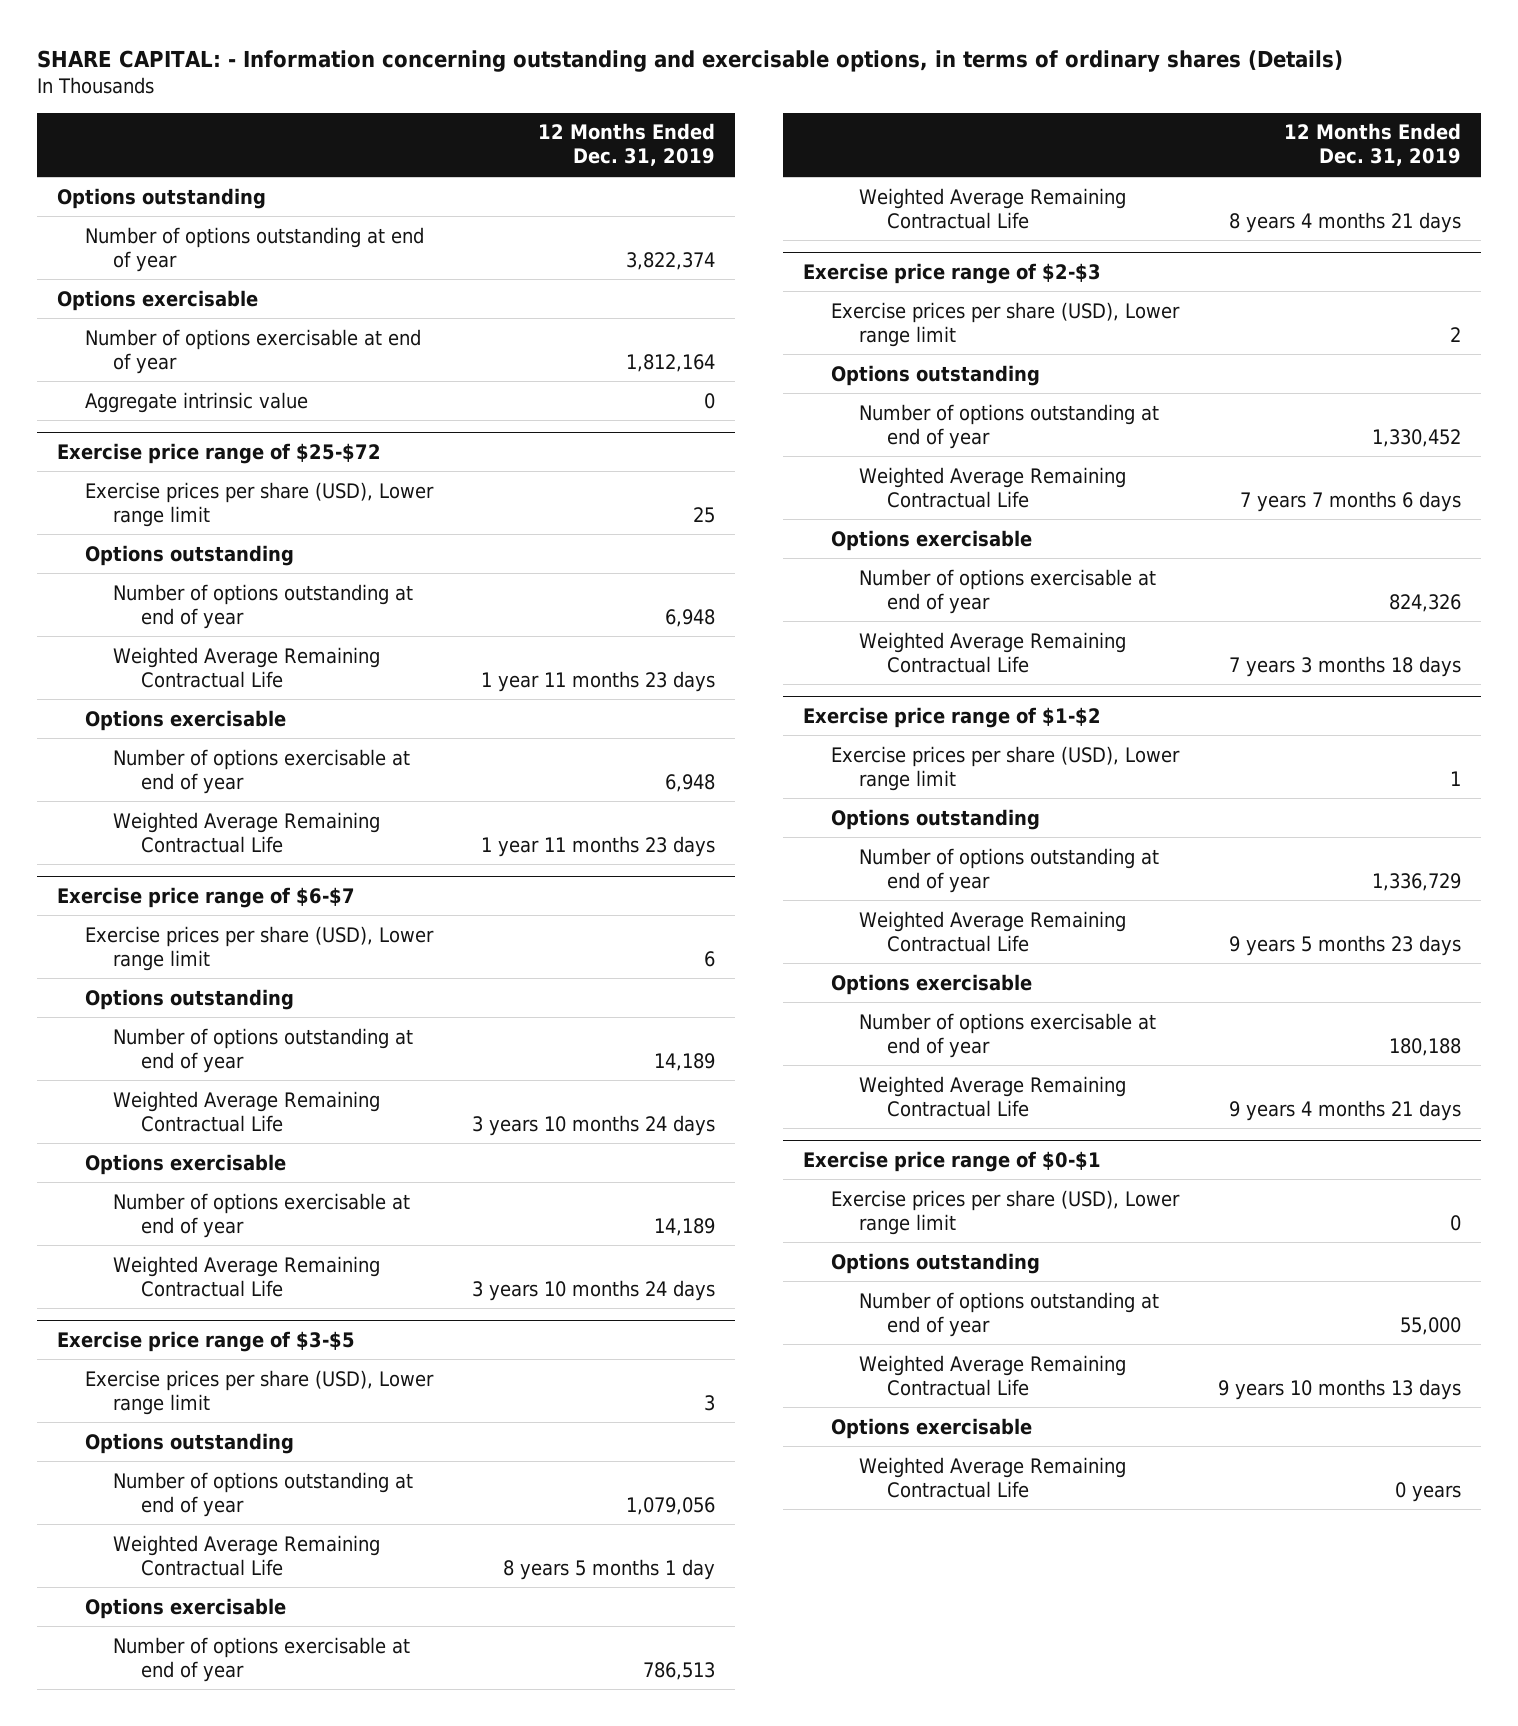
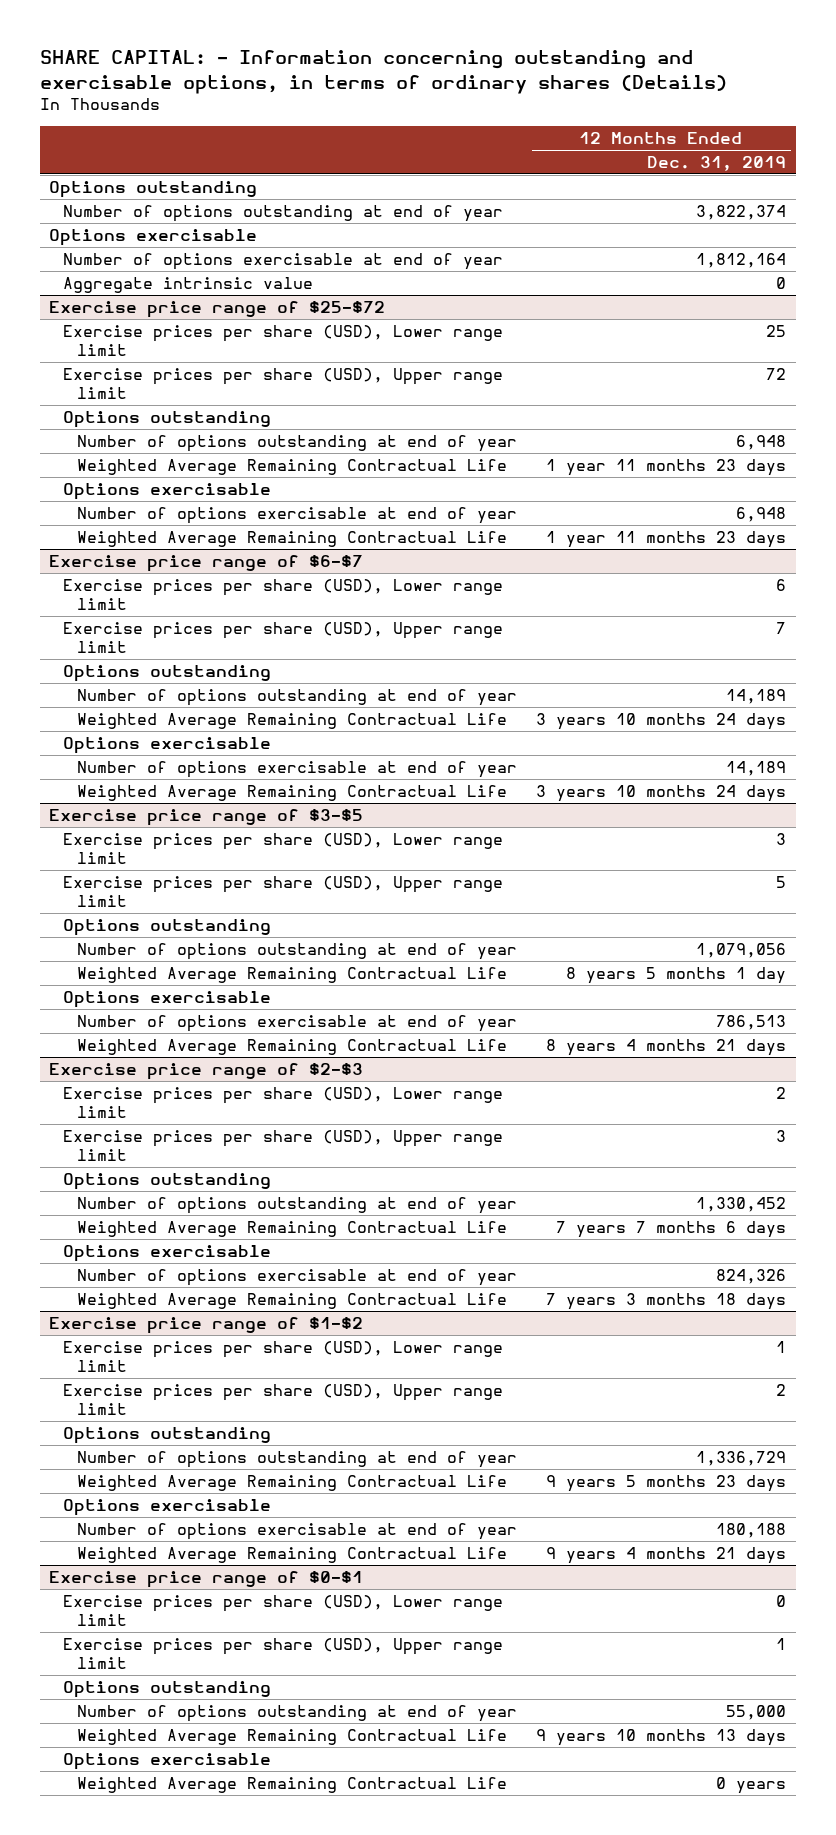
@ Exercise price range of $25-$72
+ Exercise prices per share (USD), Upper range limit | 72
@ Exercise price range of $6-$7
+ Exercise prices per share (USD), Upper range limit | 7
@ Exercise price range of $3-$5
+ Exercise prices per share (USD), Upper range limit | 5
@ Exercise price range of $2-$3
+ Exercise prices per share (USD), Upper range limit | 3
@ Exercise price range of $1-$2
+ Exercise prices per share (USD), Upper range limit | 2
@ Exercise price range of $0-$1
+ Exercise prices per share (USD), Upper range limit | 1

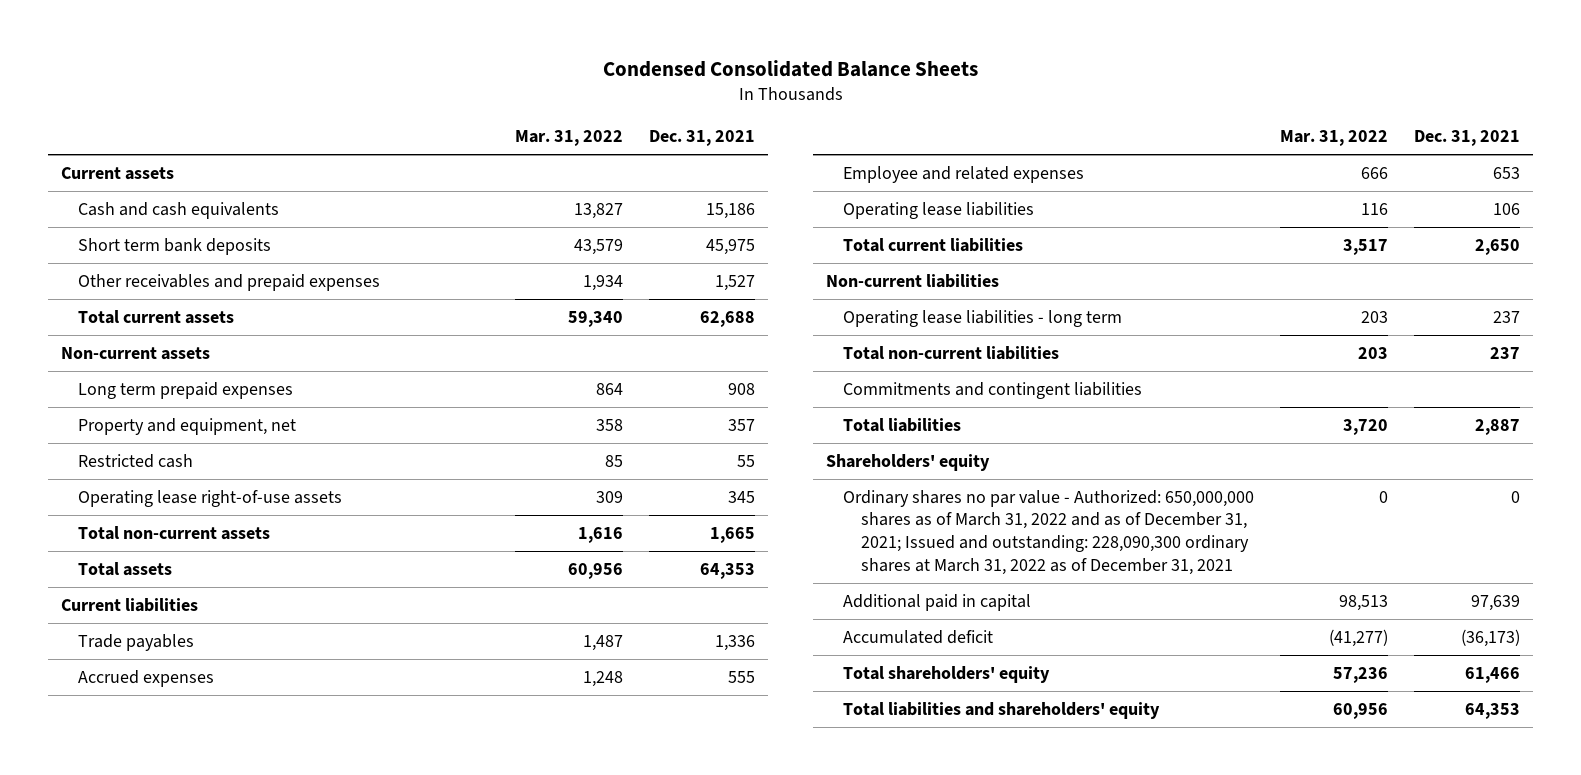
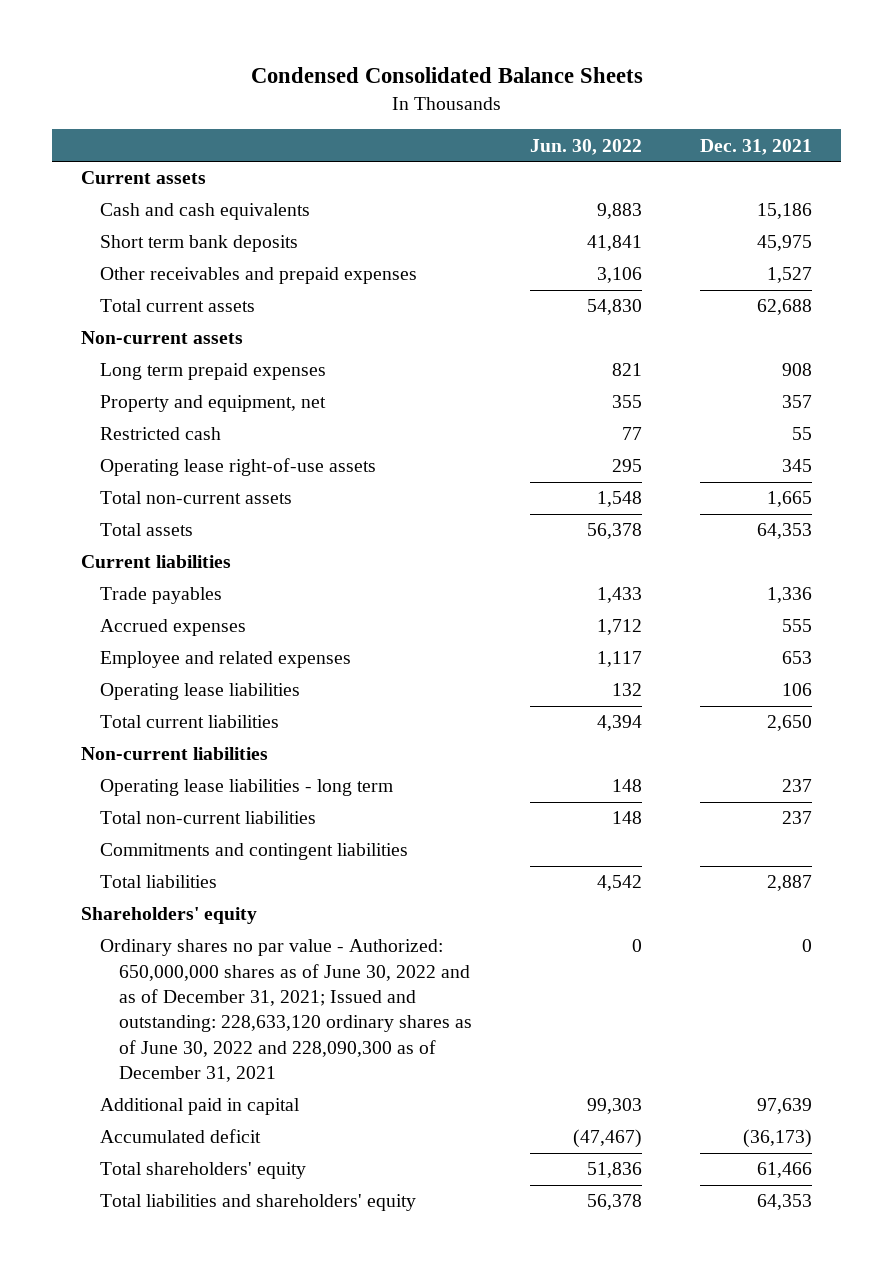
- | Mar. 31, 2022 | Dec. 31, 2021
+ | Jun. 30, 2022 | Dec. 31, 2021
- Ordinary shares no par value - Authorized: 650,000,000 shares as of March 31, 2022 and as of December 31, 2021; Issued and outstanding: 228,090,300 ordinary shares at March 31, 2022 as of December 31, 2021 | 0 | 0
+ Ordinary shares no par value - Authorized: 650,000,000 shares as of June 30, 2022 and as of December 31, 2021; Issued and outstanding: 228,633,120 ordinary shares as of June 30, 2022 and 228,090,300 as of December 31, 2021 | 0 | 0

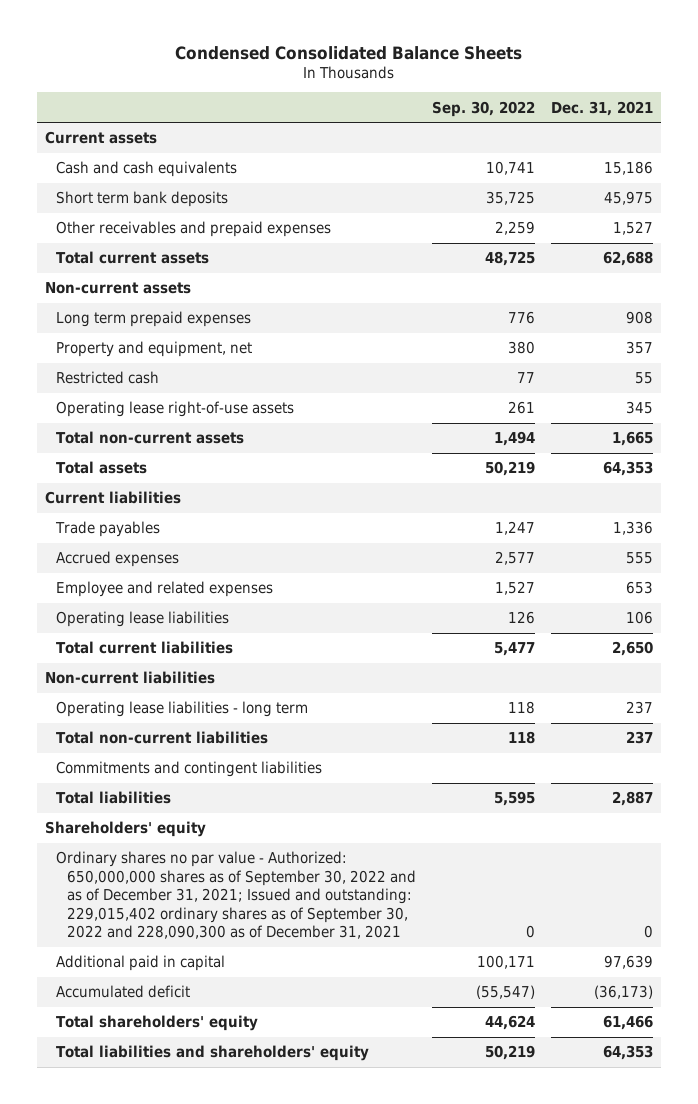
- | Jun. 30, 2022 | Dec. 31, 2021
+ | Sep. 30, 2022 | Dec. 31, 2021
- Ordinary shares no par value - Authorized: 650,000,000 shares as of June 30, 2022 and as of December 31, 2021; Issued and outstanding: 228,633,120 ordinary shares as of June 30, 2022 and 228,090,300 as of December 31, 2021 | 0 | 0
+ Ordinary shares no par value - Authorized: 650,000,000 shares as of September 30, 2022 and as of December 31, 2021; Issued and outstanding: 229,015,402 ordinary shares as of September 30, 2022 and 228,090,300 as of December 31, 2021 | 0 | 0

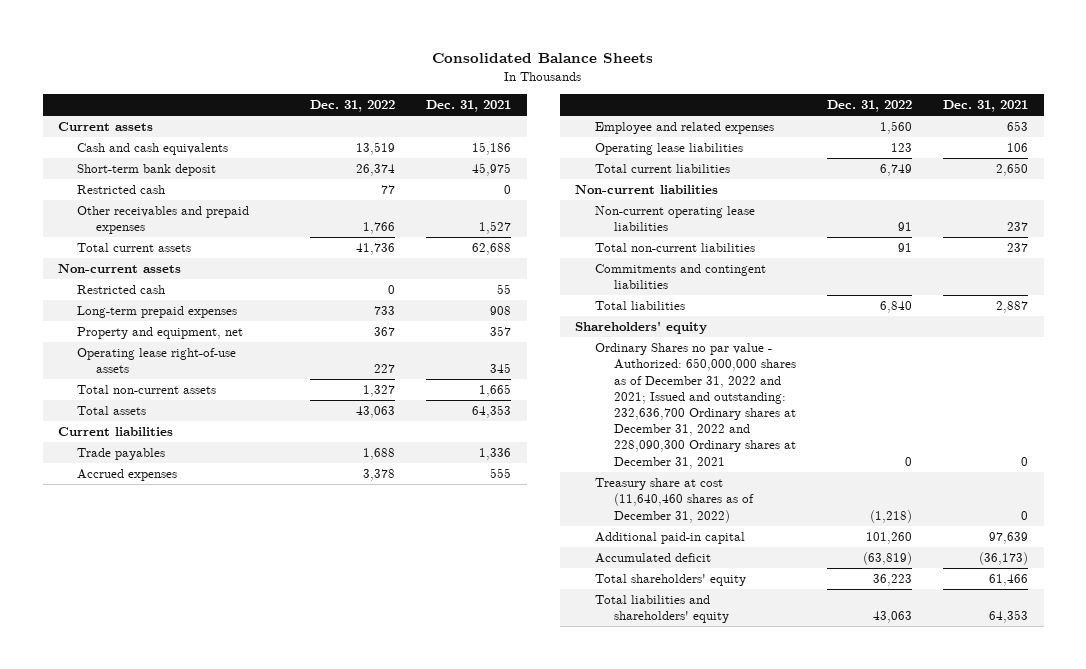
- Condensed Consolidated Balance Sheets
+ Consolidated Balance Sheets
- | Sep. 30, 2022 | Dec. 31, 2021
+ | Dec. 31, 2022 | Dec. 31, 2021
- Short term bank deposits | 35,725 | 45,975
+ Short-term bank deposit | 26,374 | 45,975
+ Restricted cash | 77 | 0
- Long term prepaid expenses | 776 | 908
+ Long-term prepaid expenses | 733 | 908
moved down: Property and equipment, net | 367 | 357
- Operating lease liabilities - long term | 118 | 237
+ Non-current operating lease liabilities | 91 | 237
- Ordinary shares no par value - Authorized: 650,000,000 shares as of September 30, 2022 and as of December 31, 2021; Issued and outstanding: 229,015,402 ordinary shares as of September 30, 2022 and 228,090,300 as of December 31, 2021 | 0 | 0
- Additional paid in capital | 100,171 | 97,639
+ Ordinary Shares no par value - Authorized: 650,000,000 shares as of December 31, 2022 and 2021; Issued and outstanding: 232,636,700 Ordinary shares at December 31, 2022 and 228,090,300 Ordinary shares at December 31, 2021 | 0 | 0
+ Treasury share at cost (11,640,460 shares as of December 31, 2022) | (1,218) | 0
+ Additional paid-in capital | 101,260 | 97,639

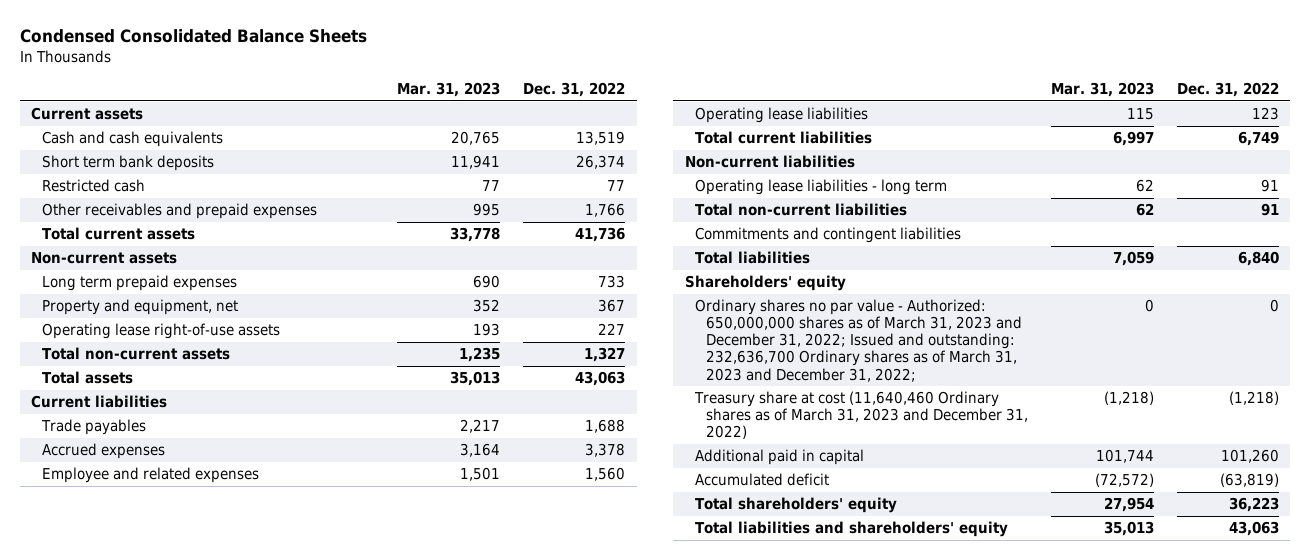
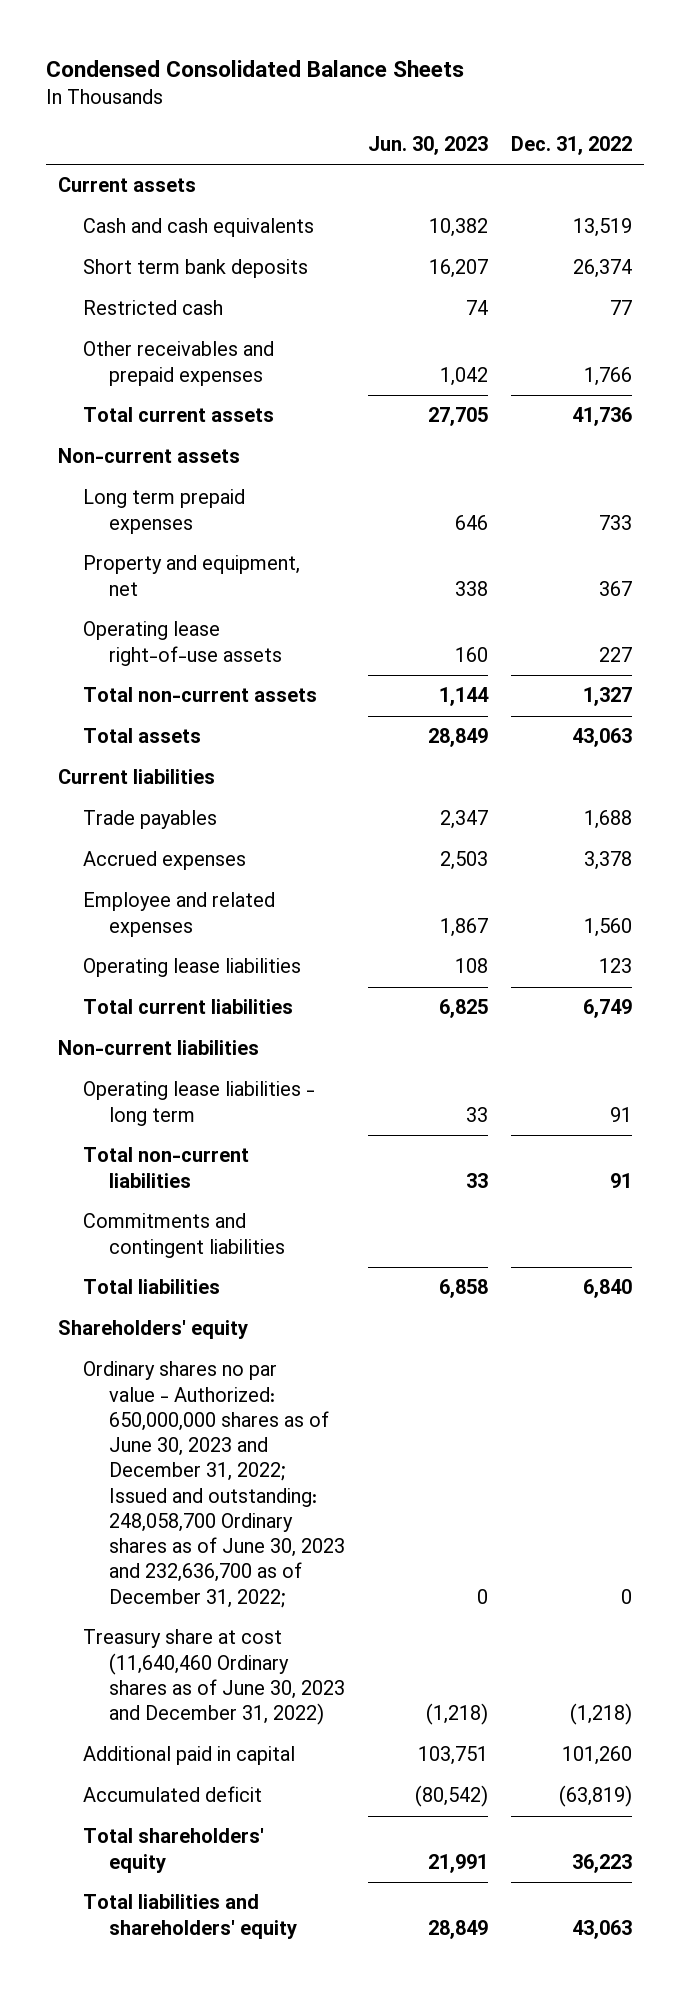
- | Mar. 31, 2023 | Dec. 31, 2022
+ | Jun. 30, 2023 | Dec. 31, 2022
- Ordinary shares no par value - Authorized: 650,000,000 shares as of March 31, 2023 and December 31, 2022; Issued and outstanding: 232,636,700 Ordinary shares as of March 31, 2023 and December 31, 2022; | 0 | 0
- Treasury share at cost (11,640,460 Ordinary shares as of March 31, 2023 and December 31, 2022) | (1,218) | (1,218)
+ Ordinary shares no par value - Authorized: 650,000,000 shares as of June 30, 2023 and December 31, 2022; Issued and outstanding: 248,058,700 Ordinary shares as of June 30, 2023 and 232,636,700 as of December 31, 2022; | 0 | 0
+ Treasury share at cost (11,640,460 Ordinary shares as of June 30, 2023 and December 31, 2022) | (1,218) | (1,218)

